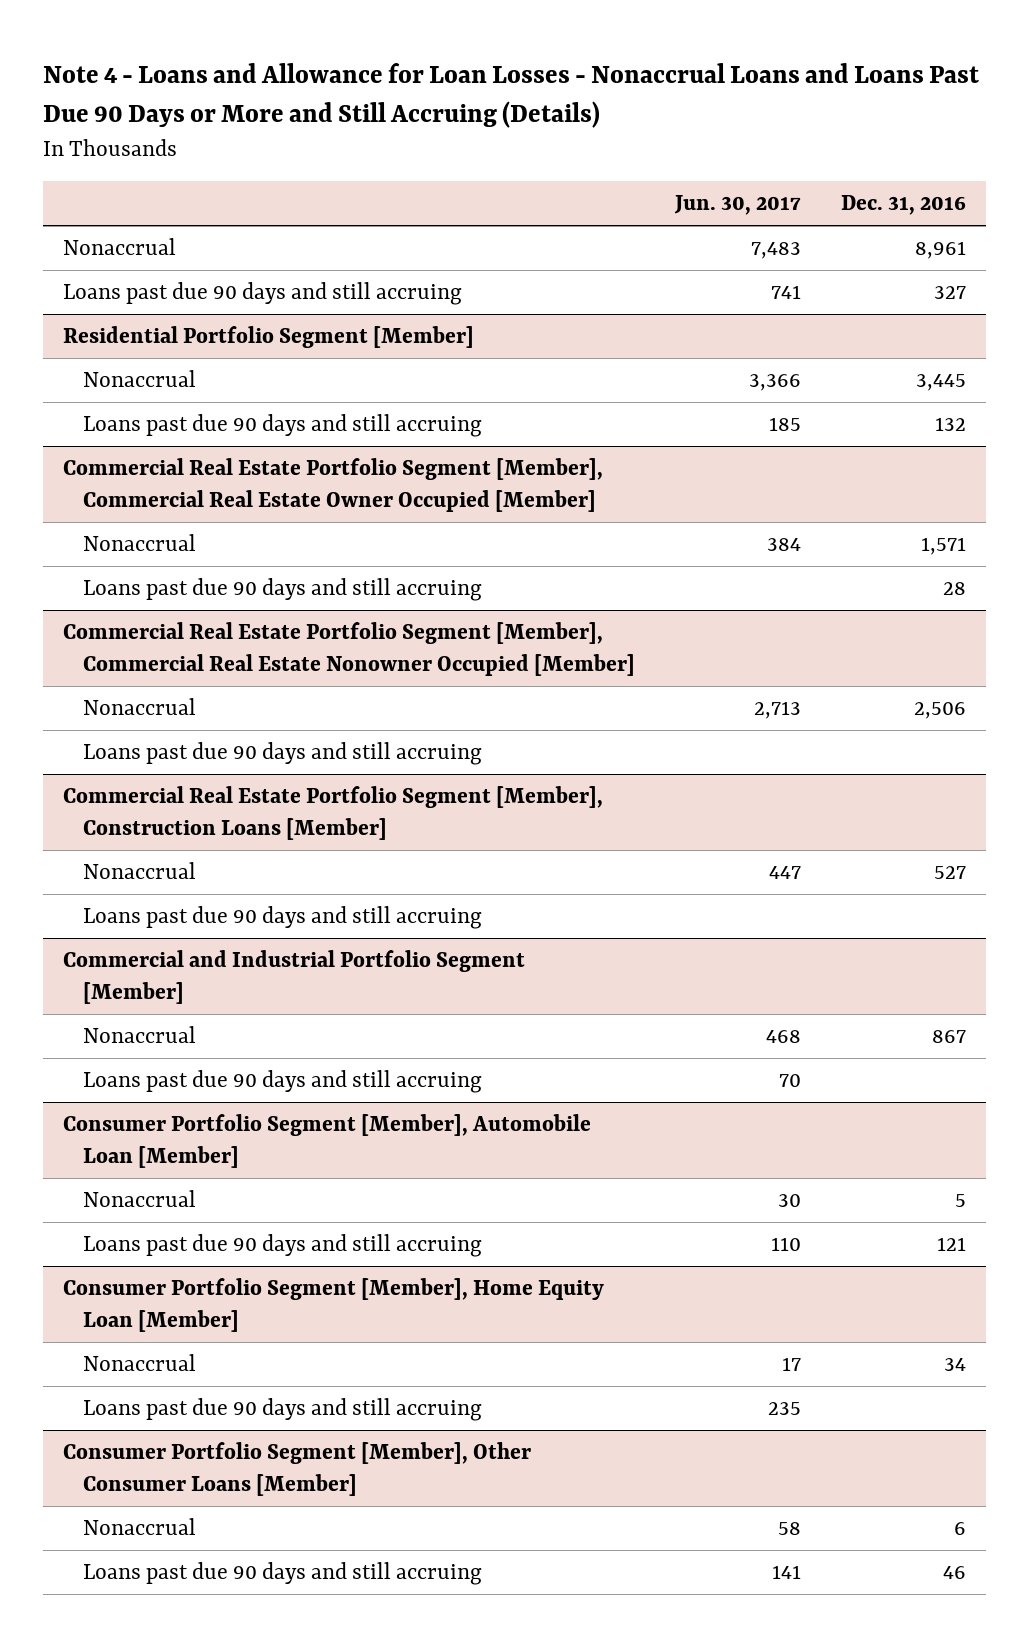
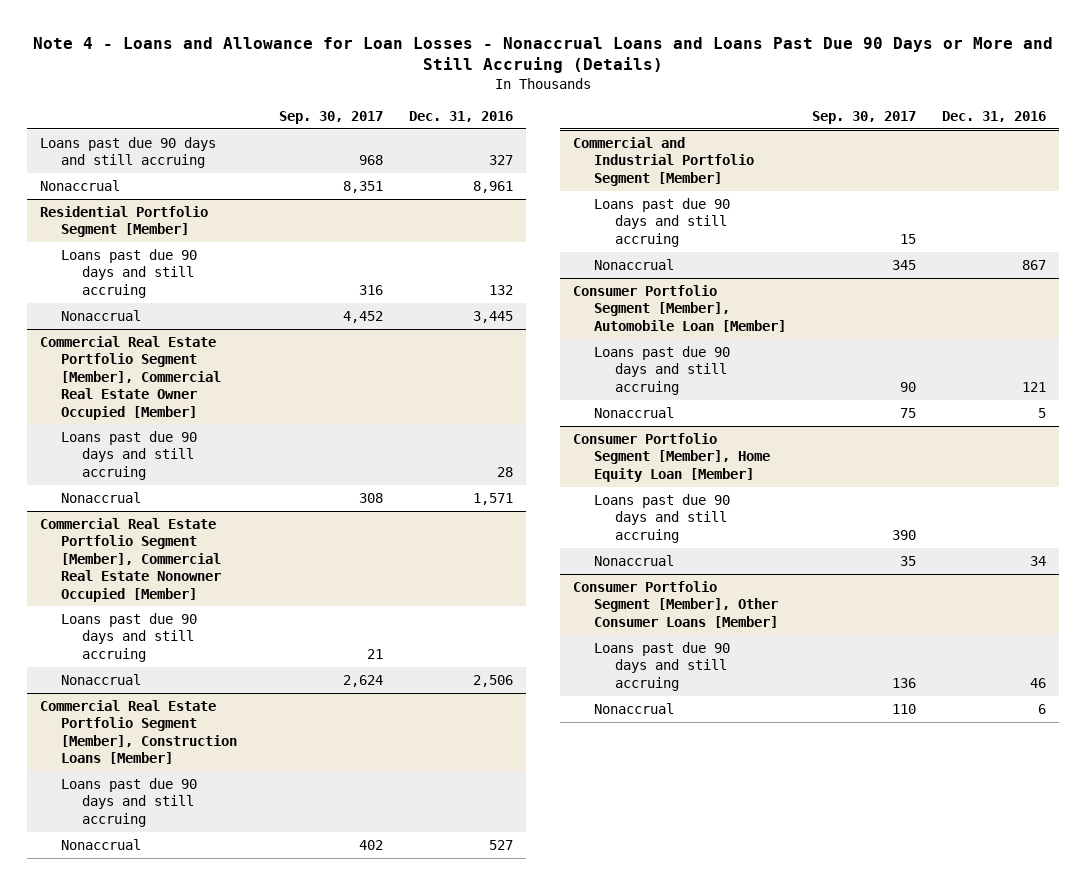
- | Jun. 30, 2017 | Dec. 31, 2016
+ | Sep. 30, 2017 | Dec. 31, 2016
moved down: Nonaccrual | 8,351 | 8,961
@ Residential Portfolio Segment [Member]
moved down: Nonaccrual | 4,452 | 3,445
@ Commercial Real Estate Portfolio Segment [Member], Commercial Real Estate Owner Occupied [Member]
moved down: Nonaccrual | 308 | 1,571
@ Commercial Real Estate Portfolio Segment [Member], Commercial Real Estate Nonowner Occupied [Member]
moved down: Nonaccrual | 2,624 | 2,506
@ Commercial Real Estate Portfolio Segment [Member], Construction Loans [Member]
moved down: Nonaccrual | 402 | 527
@ Commercial and Industrial Portfolio Segment [Member]
moved down: Nonaccrual | 345 | 867
@ Consumer Portfolio Segment [Member], Automobile Loan [Member]
moved down: Nonaccrual | 75 | 5
@ Consumer Portfolio Segment [Member], Home Equity Loan [Member]
moved down: Nonaccrual | 35 | 34
@ Consumer Portfolio Segment [Member], Other Consumer Loans [Member]
moved down: Nonaccrual | 110 | 6

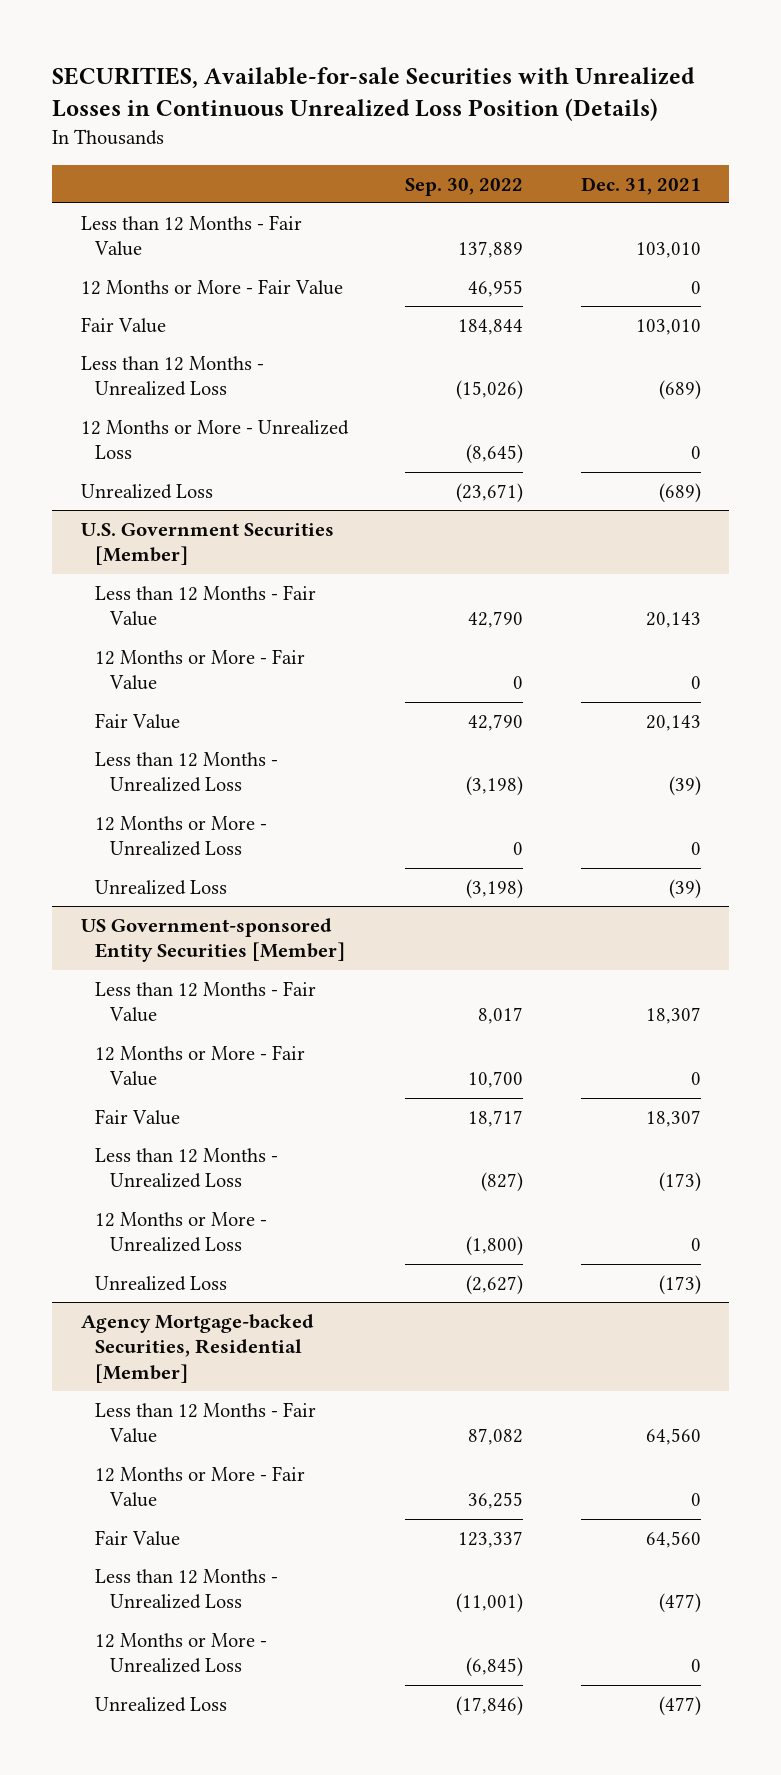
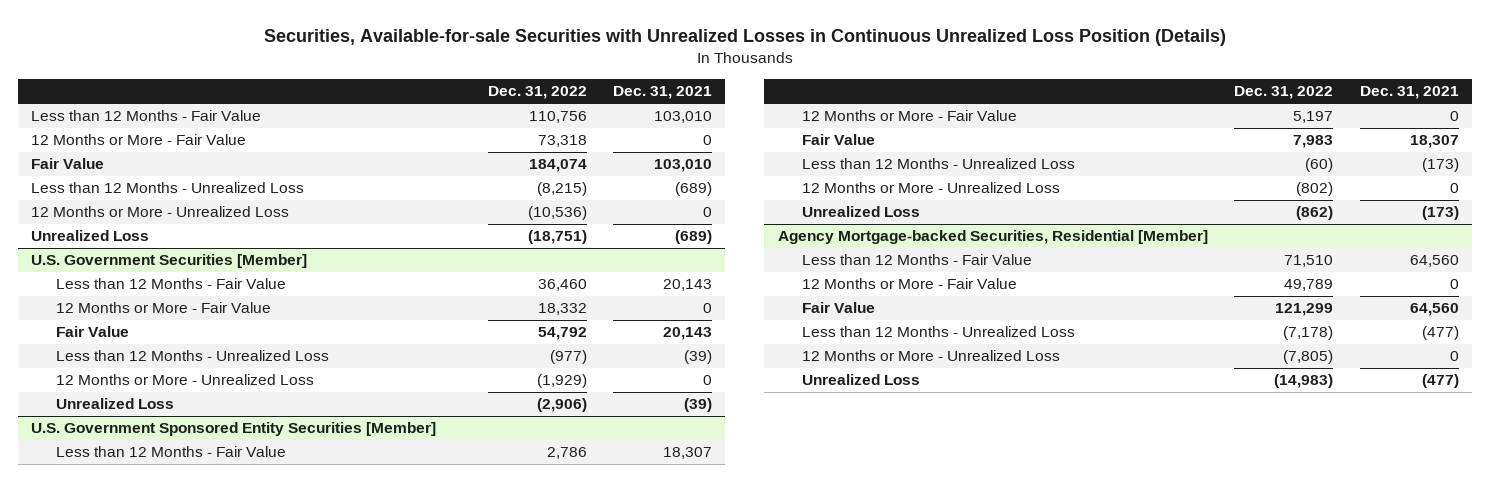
- SECURITIES, Available-for-sale Securities with Unrealized Losses in Continuous Unrealized Loss Position (Details)
+ Securities, Available-for-sale Securities with Unrealized Losses in Continuous Unrealized Loss Position (Details)
- | Sep. 30, 2022 | Dec. 31, 2021
+ | Dec. 31, 2022 | Dec. 31, 2021
- US Government-sponsored Entity Securities [Member]
+ U.S. Government Sponsored Entity Securities [Member]

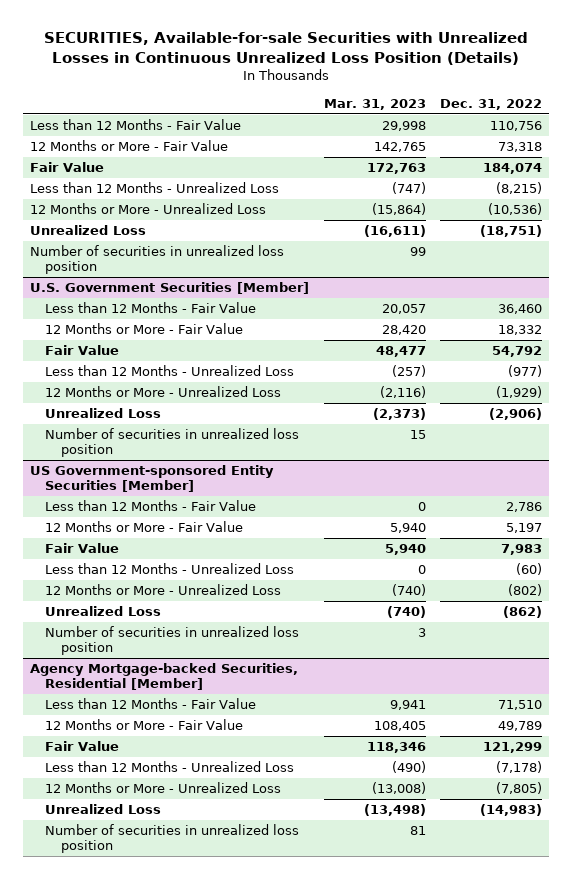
- Securities, Available-for-sale Securities with Unrealized Losses in Continuous Unrealized Loss Position (Details)
+ SECURITIES, Available-for-sale Securities with Unrealized Losses in Continuous Unrealized Loss Position (Details)
- | Dec. 31, 2022 | Dec. 31, 2021
+ | Mar. 31, 2023 | Dec. 31, 2022
+ Number of securities in unrealized loss position | 99 |
- U.S. Government Sponsored Entity Securities [Member]
@ U.S. Government Securities [Member]
+ Number of securities in unrealized loss position | 15 |
+ US Government-sponsored Entity Securities [Member]
+ Number of securities in unrealized loss position | 3 |
@ Agency Mortgage-backed Securities, Residential [Member]
+ Number of securities in unrealized loss position | 81 |

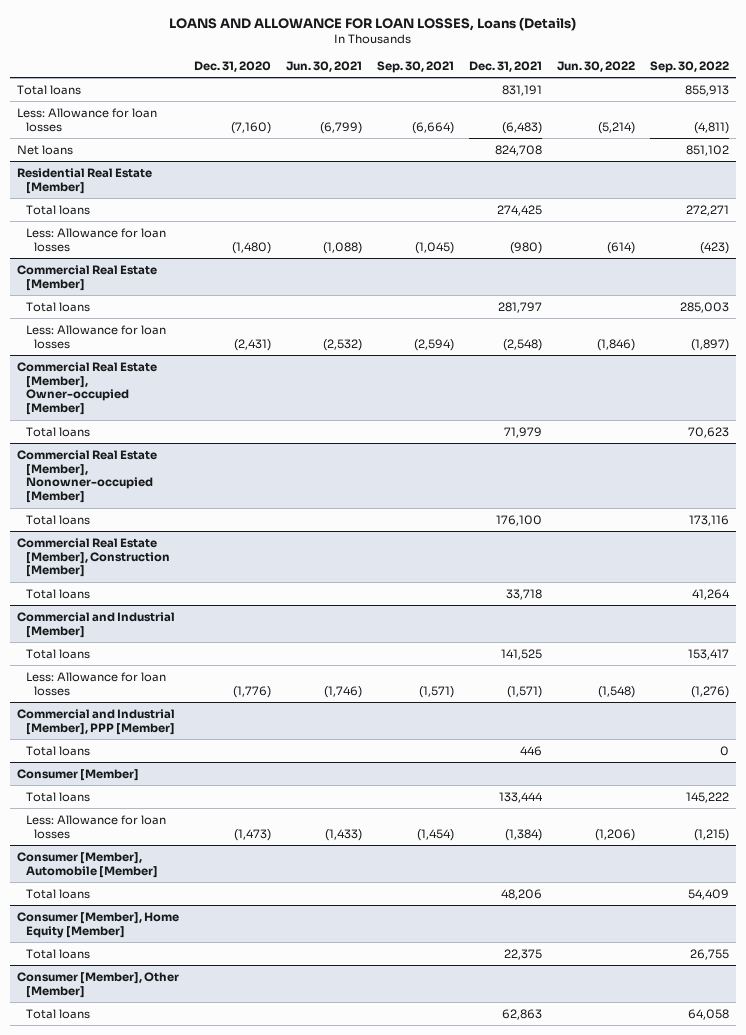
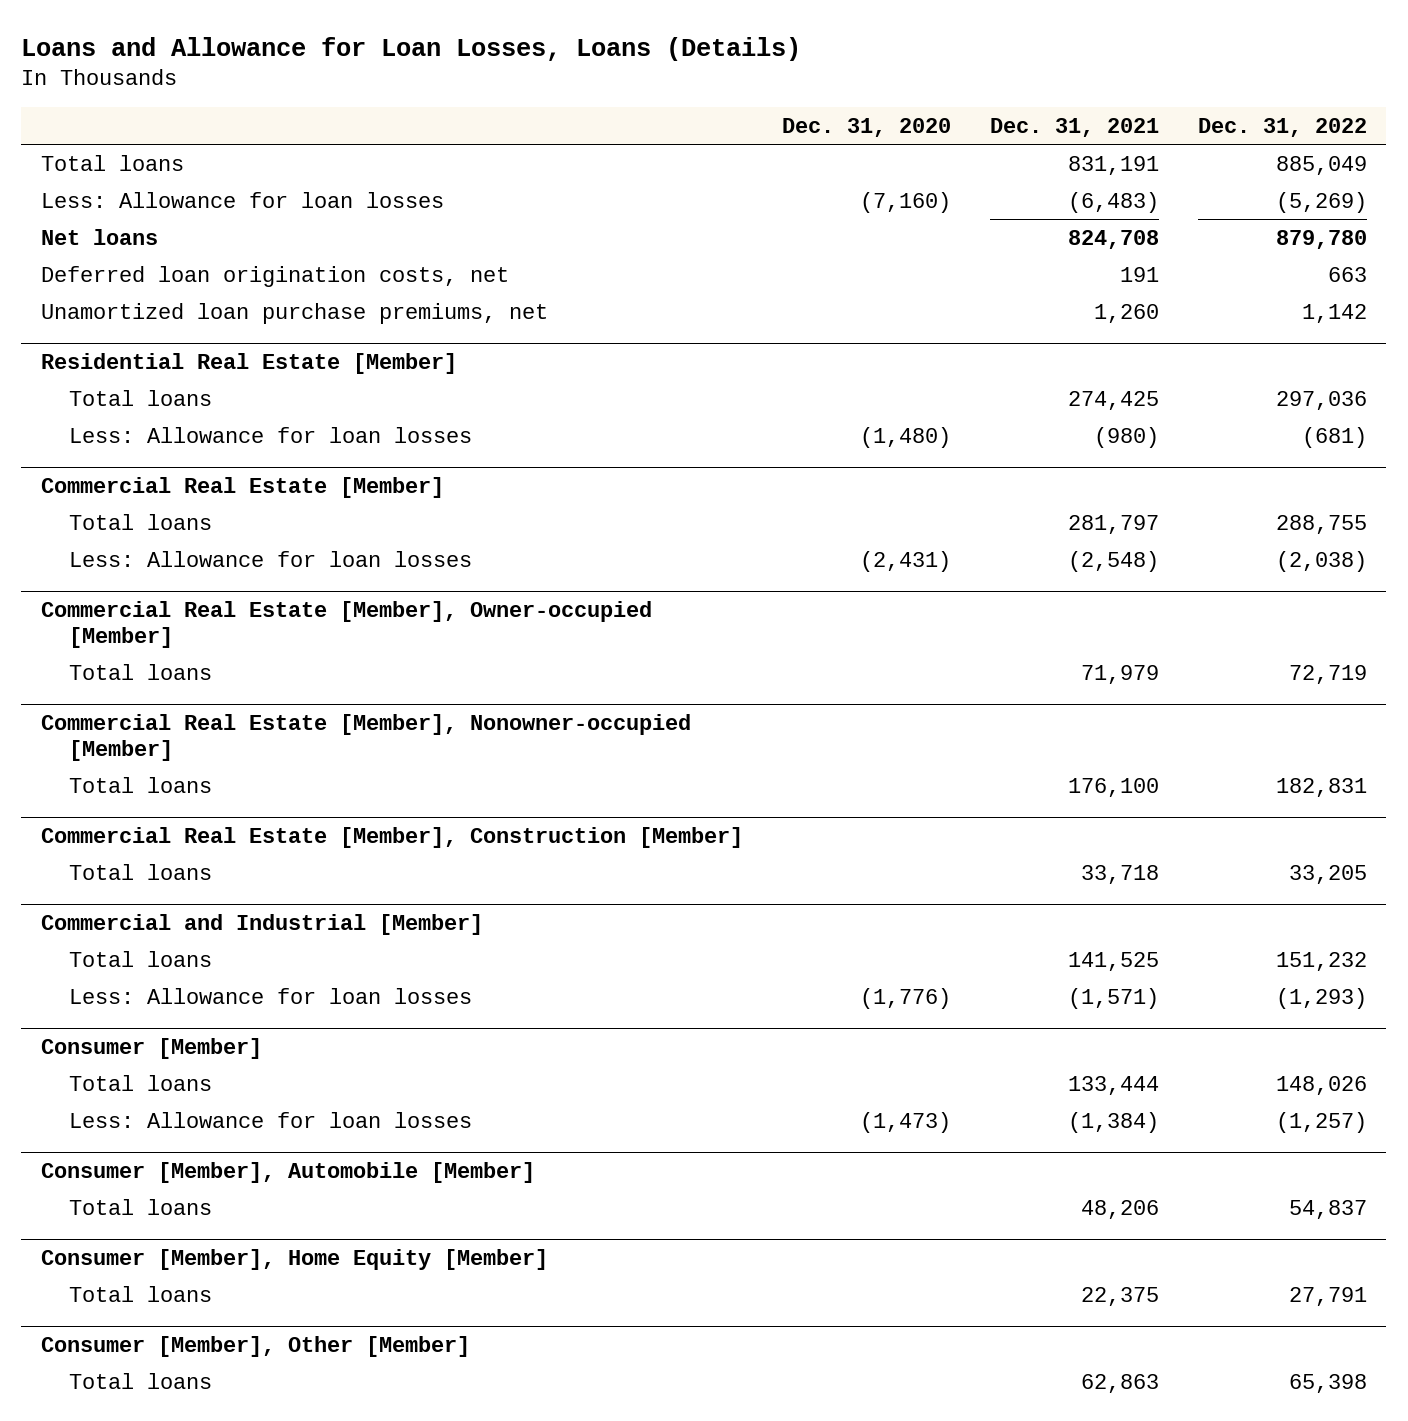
- LOANS AND ALLOWANCE FOR LOAN LOSSES, Loans (Details)
+ Loans and Allowance for Loan Losses, Loans (Details)
- | Dec. 31, 2020 | Jun. 30, 2021 | Sep. 30, 2021 | Dec. 31, 2021 | Jun. 30, 2022 | Sep. 30, 2022
+ | Dec. 31, 2020 | Dec. 31, 2021 | Dec. 31, 2022
+ Deferred loan origination costs, net | | 191 | 663
+ Unamortized loan purchase premiums, net | | 1,260 | 1,142
- Commercial and Industrial [Member], PPP [Member]
- Total loans | | | | 446 | | 0

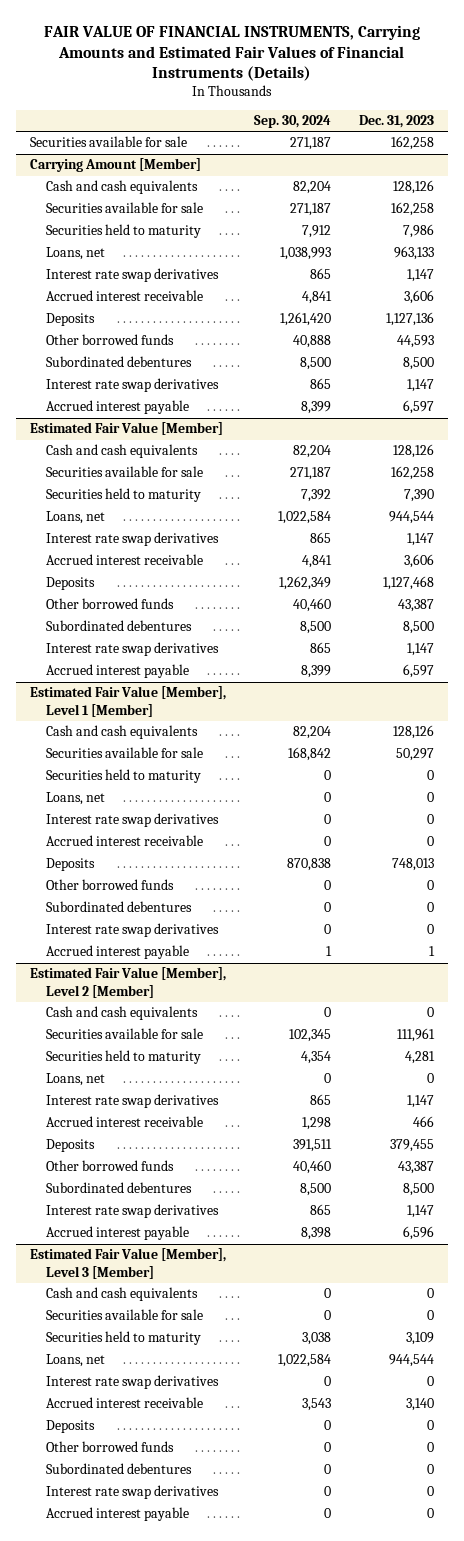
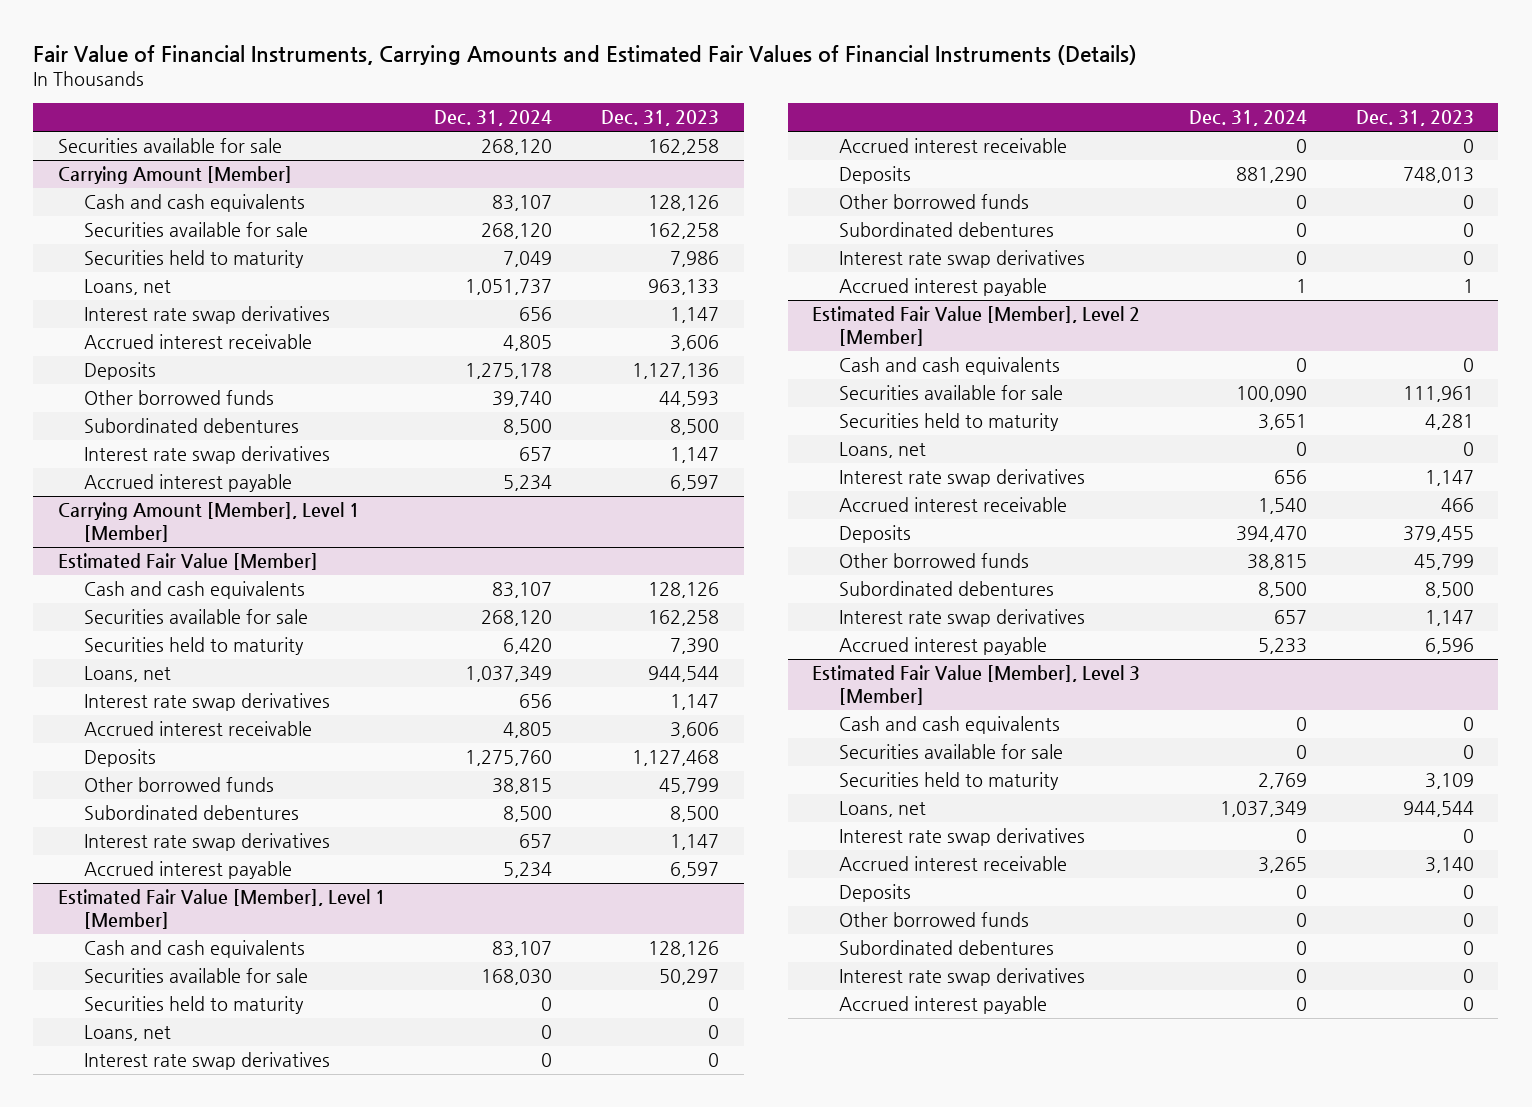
- FAIR VALUE OF FINANCIAL INSTRUMENTS, Carrying Amounts and Estimated Fair Values of Financial Instruments (Details)
+ Fair Value of Financial Instruments, Carrying Amounts and Estimated Fair Values of Financial Instruments (Details)
- | Sep. 30, 2024 | Dec. 31, 2023
+ | Dec. 31, 2024 | Dec. 31, 2023
+ Carrying Amount [Member], Level 1 [Member]
@ Estimated Fair Value [Member]
- Other borrowed funds | 40,460 | 43,387
+ Other borrowed funds | 38,815 | 45,799
@ Estimated Fair Value [Member], Level 2 [Member]
- Other borrowed funds | 40,460 | 43,387
+ Other borrowed funds | 38,815 | 45,799

